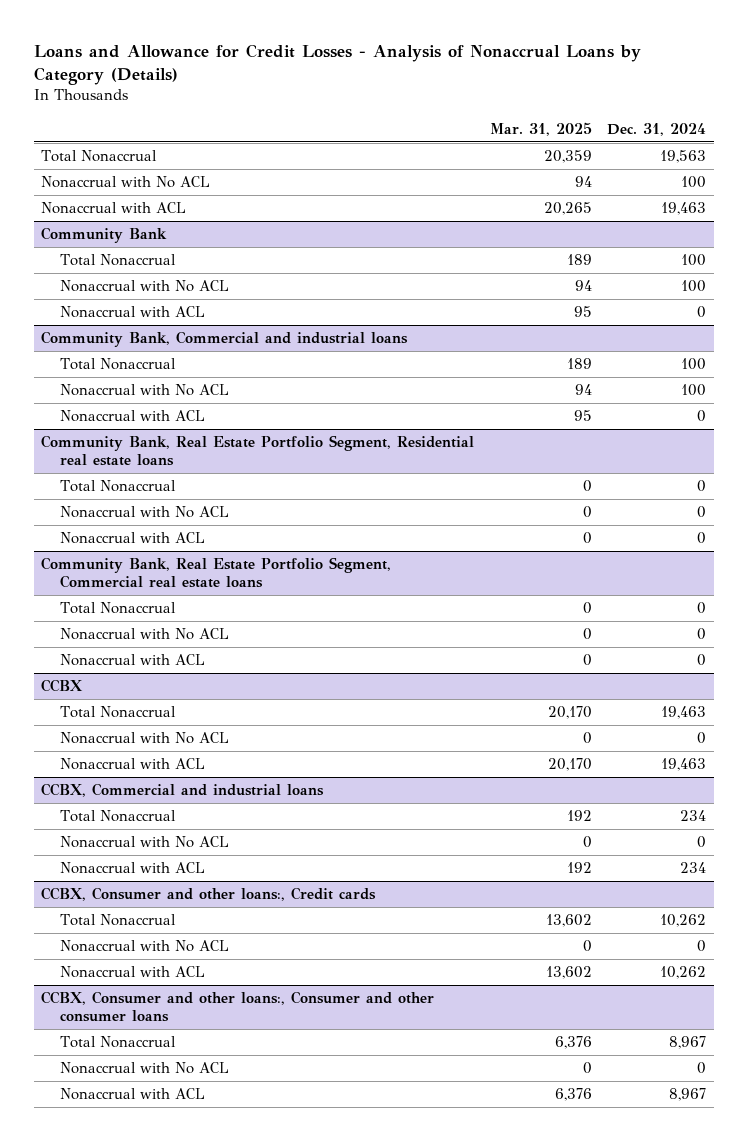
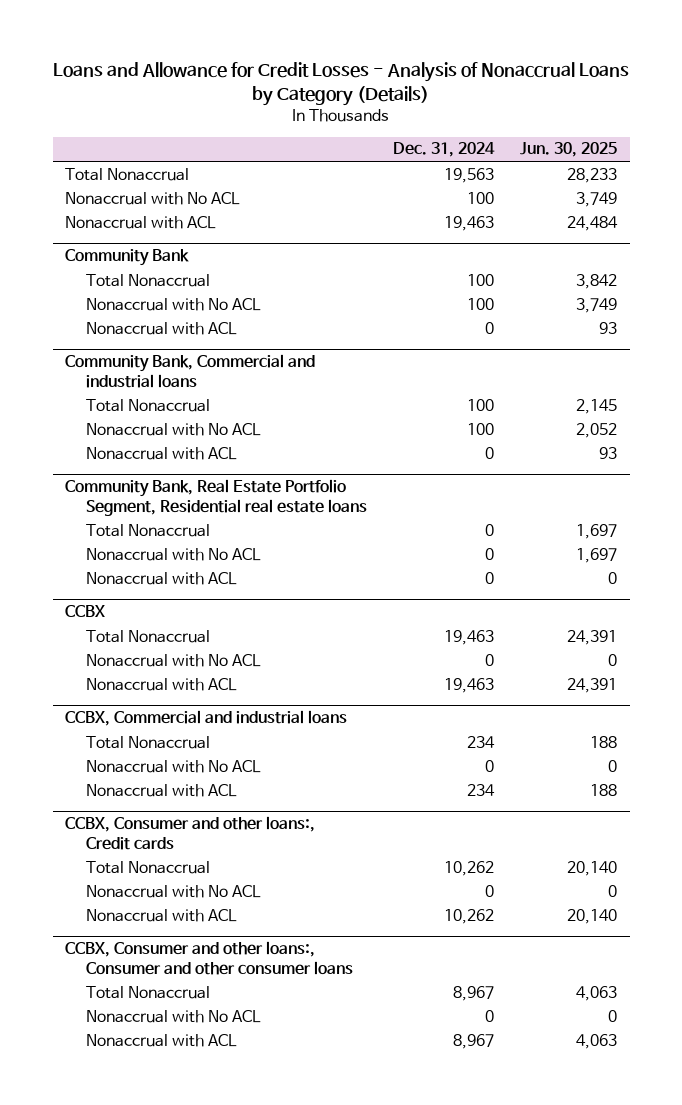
- | Mar. 31, 2025 | Dec. 31, 2024
+ | Dec. 31, 2024 | Jun. 30, 2025
- Community Bank, Real Estate Portfolio Segment, Commercial real estate loans
- Total Nonaccrual | 0 | 0
- Nonaccrual with No ACL | 0 | 0
- Nonaccrual with ACL | 0 | 0

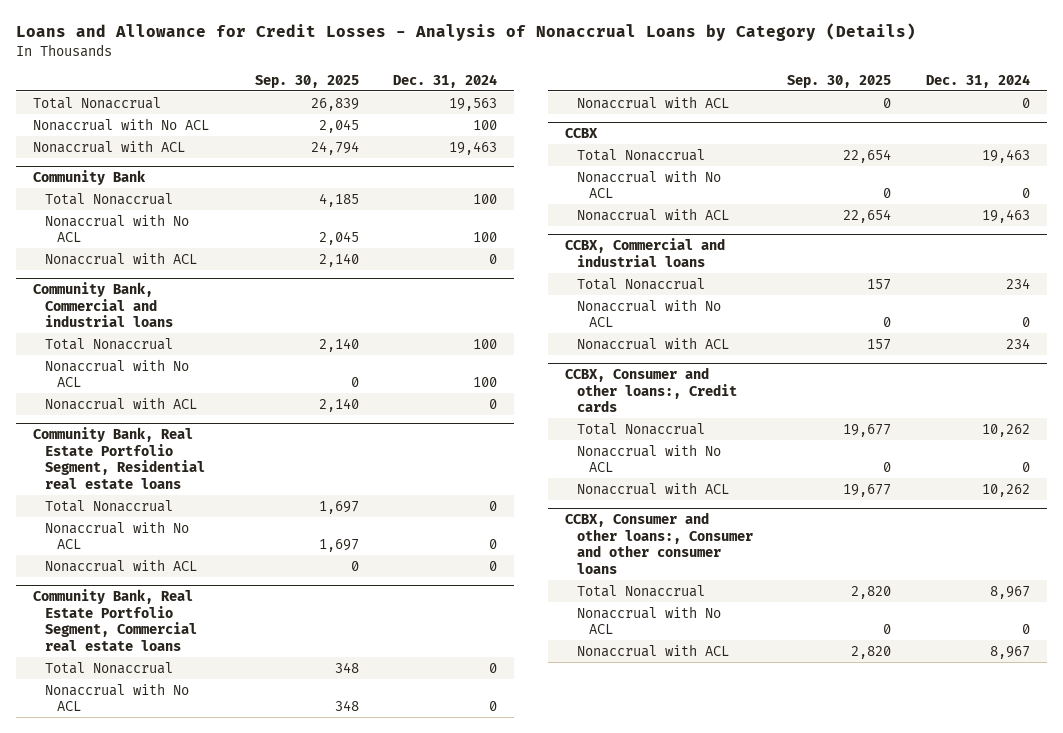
- | Dec. 31, 2024 | Jun. 30, 2025
+ | Sep. 30, 2025 | Dec. 31, 2024
+ Community Bank, Real Estate Portfolio Segment, Commercial real estate loans
+ Total Nonaccrual | 348 | 0
+ Nonaccrual with No ACL | 348 | 0
+ Nonaccrual with ACL | 0 | 0

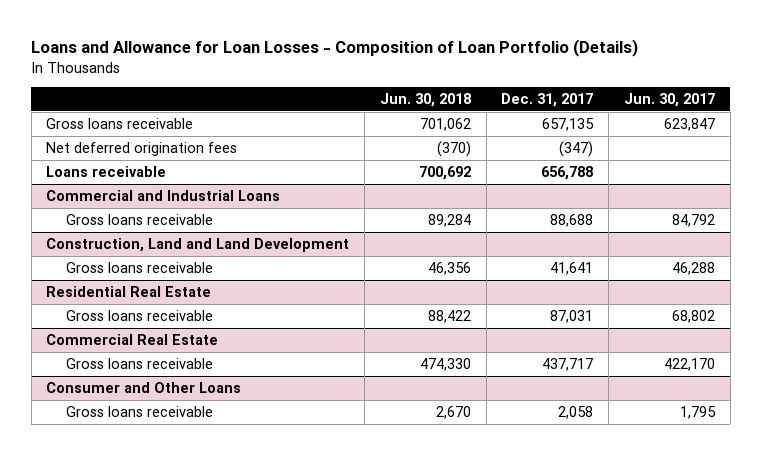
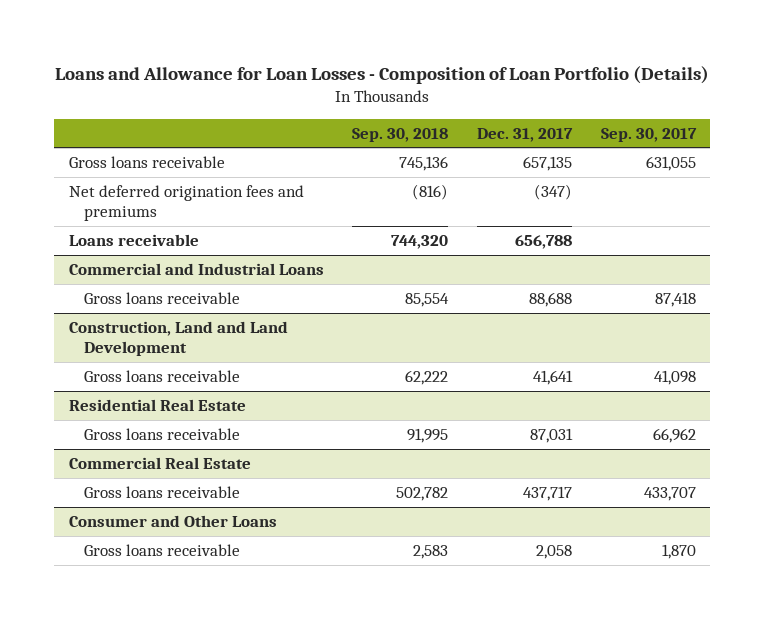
- | Jun. 30, 2018 | Dec. 31, 2017 | Jun. 30, 2017
+ | Sep. 30, 2018 | Dec. 31, 2017 | Sep. 30, 2017
- Net deferred origination fees | (370) | (347) |
+ Net deferred origination fees and premiums | (816) | (347) |

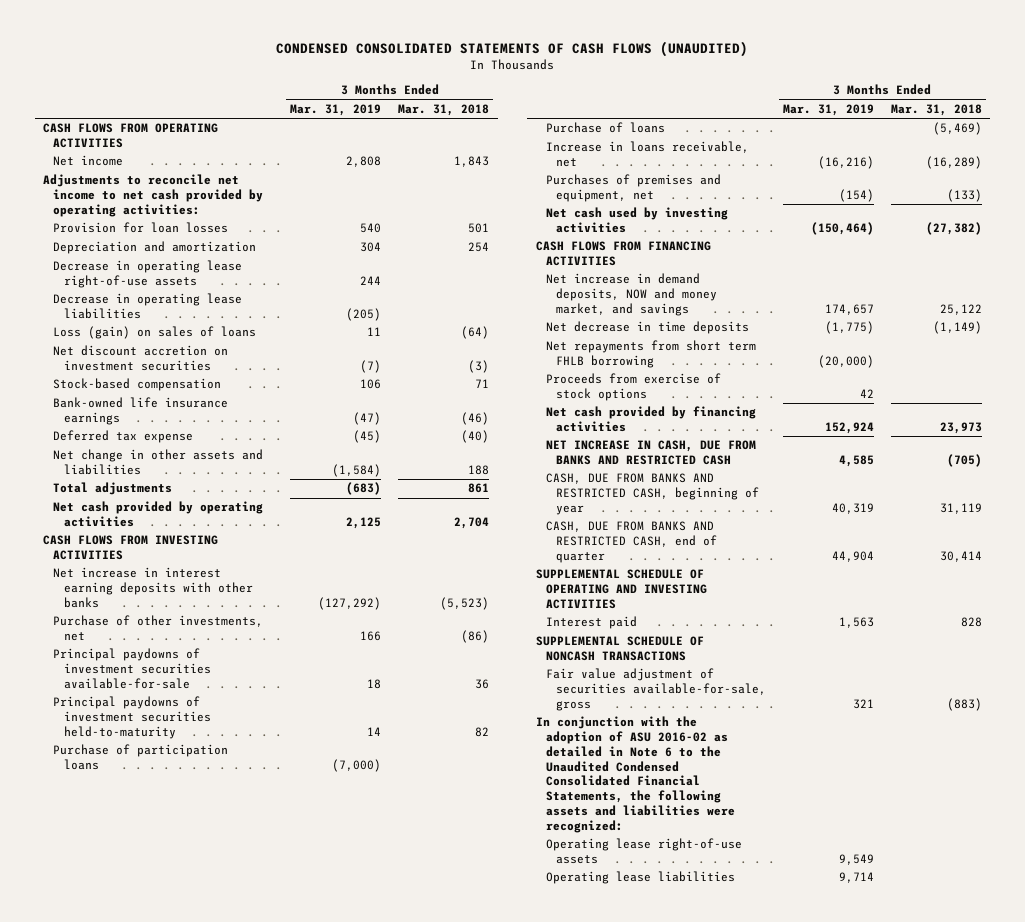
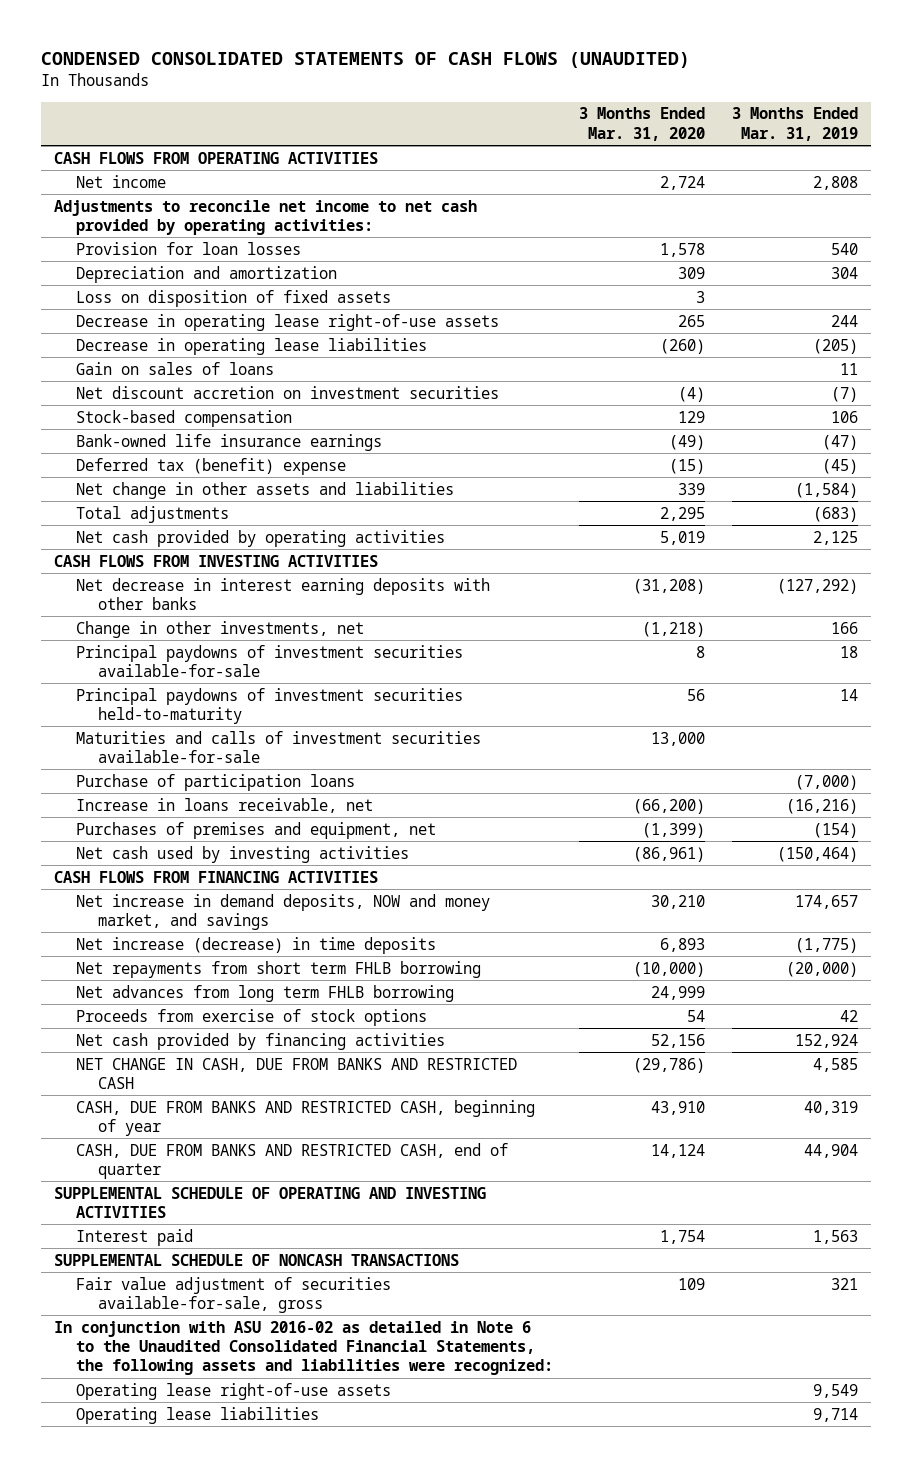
- | 3 Months Ended Mar. 31, 2019 | 3 Months Ended Mar. 31, 2018
+ | 3 Months Ended Mar. 31, 2020 | 3 Months Ended Mar. 31, 2019
+ Loss on disposition of fixed assets | 3 |
- Loss (gain) on sales of loans | 11 | (64)
+ Gain on sales of loans | | 11
- Deferred tax expense | (45) | (40)
+ Deferred tax (benefit) expense | (15) | (45)
- Net increase in interest earning deposits with other banks | (127,292) | (5,523)
- Purchase of other investments, net | 166 | (86)
+ Net decrease in interest earning deposits with other banks | (31,208) | (127,292)
+ Change in other investments, net | (1,218) | 166
+ Maturities and calls of investment securities available-for-sale | 13,000 |
- Purchase of loans | | (5,469)
- Net decrease in time deposits | (1,775) | (1,149)
+ Net increase (decrease) in time deposits | 6,893 | (1,775)
+ Net advances from long term FHLB borrowing | 24,999 |
- NET INCREASE IN CASH, DUE FROM BANKS AND RESTRICTED CASH | 4,585 | (705)
+ NET CHANGE IN CASH, DUE FROM BANKS AND RESTRICTED CASH | (29,786) | 4,585
- In conjunction with the adoption of ASU 2016-02 as detailed in Note 6 to the Unaudited Condensed Consolidated Financial Statements, the following assets and liabilities were recognized:
+ In conjunction with ASU 2016-02 as detailed in Note 6 to the Unaudited Consolidated Financial Statements, the following assets and liabilities were recognized:

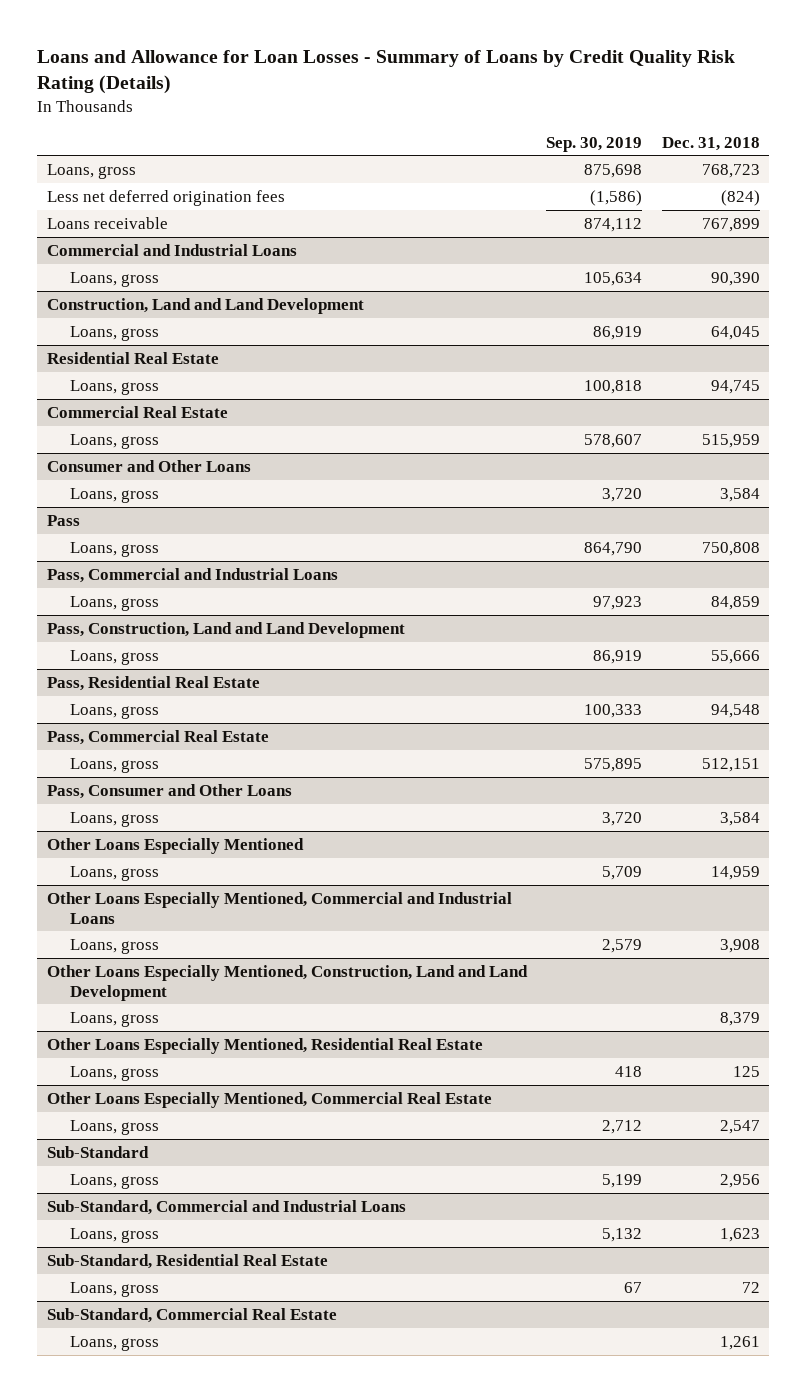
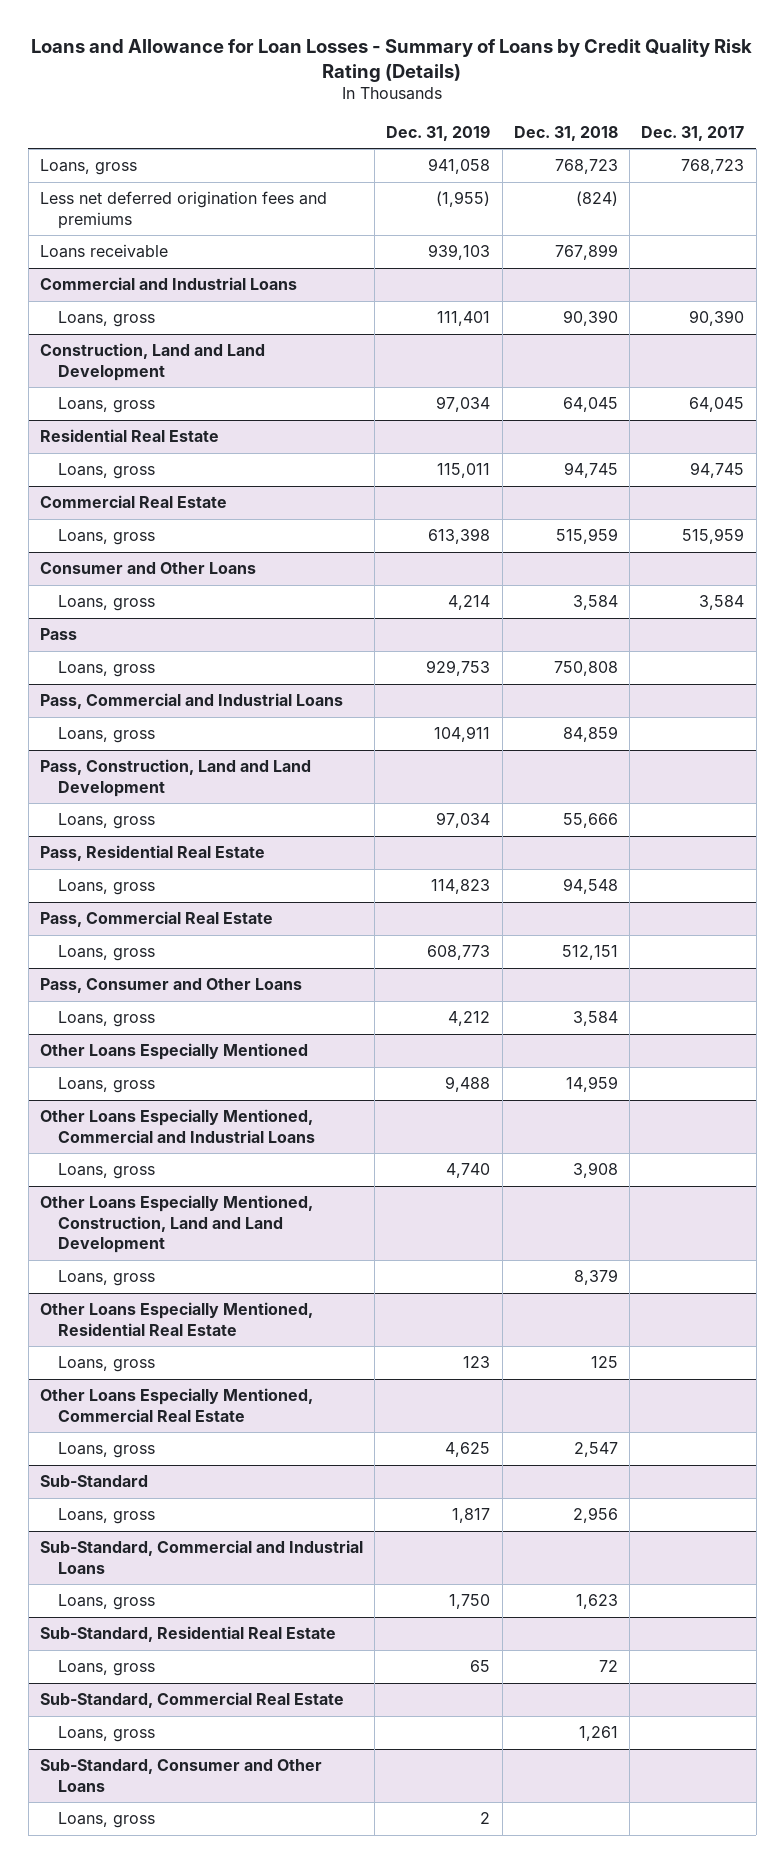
- | Sep. 30, 2019 | Dec. 31, 2018
+ | Dec. 31, 2019 | Dec. 31, 2018 | Dec. 31, 2017
- Less net deferred origination fees | (1,586) | (824)
+ Less net deferred origination fees and premiums | (1,955) | (824) |
+ Sub-Standard, Consumer and Other Loans
+ Loans, gross | 2 | |

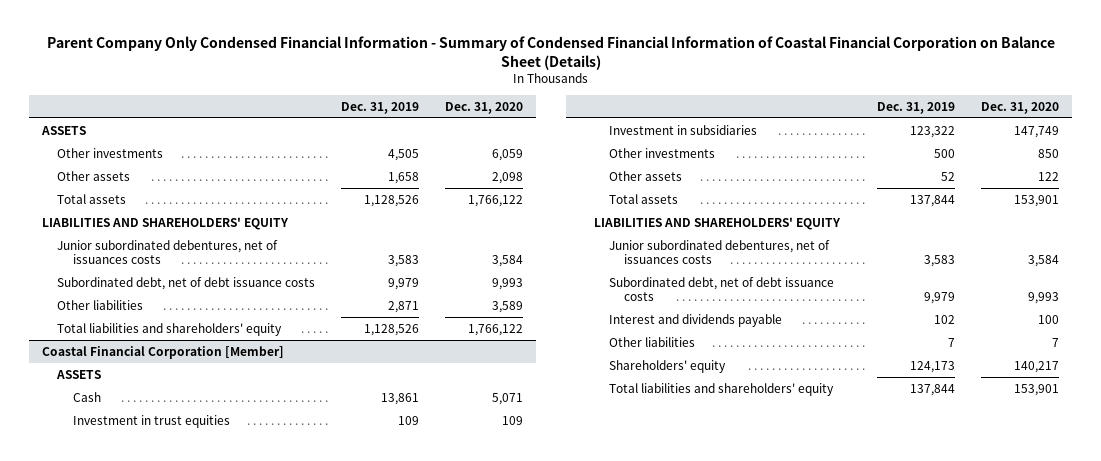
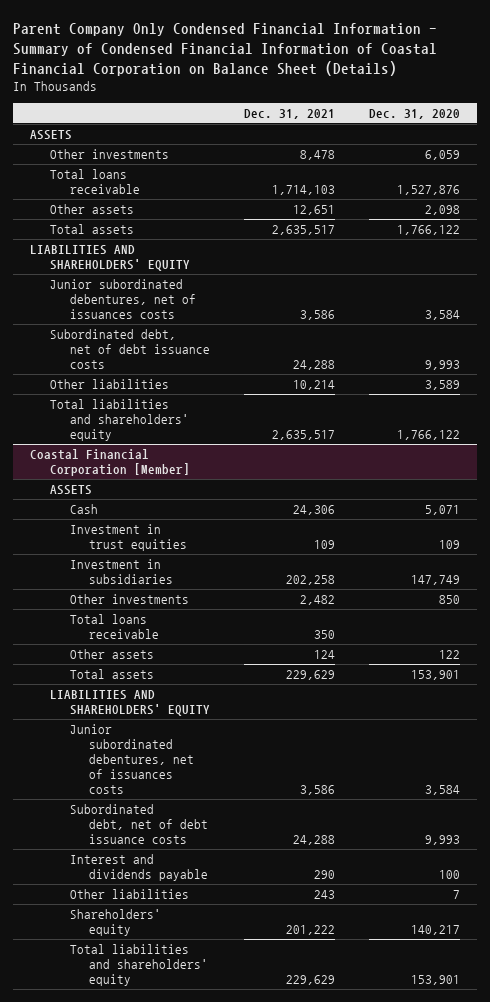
- | Dec. 31, 2019 | Dec. 31, 2020
+ | Dec. 31, 2021 | Dec. 31, 2020
+ Total loans receivable | 1,714,103 | 1,527,876
@ Coastal Financial Corporation [Member]
+ Total loans receivable | 350 |

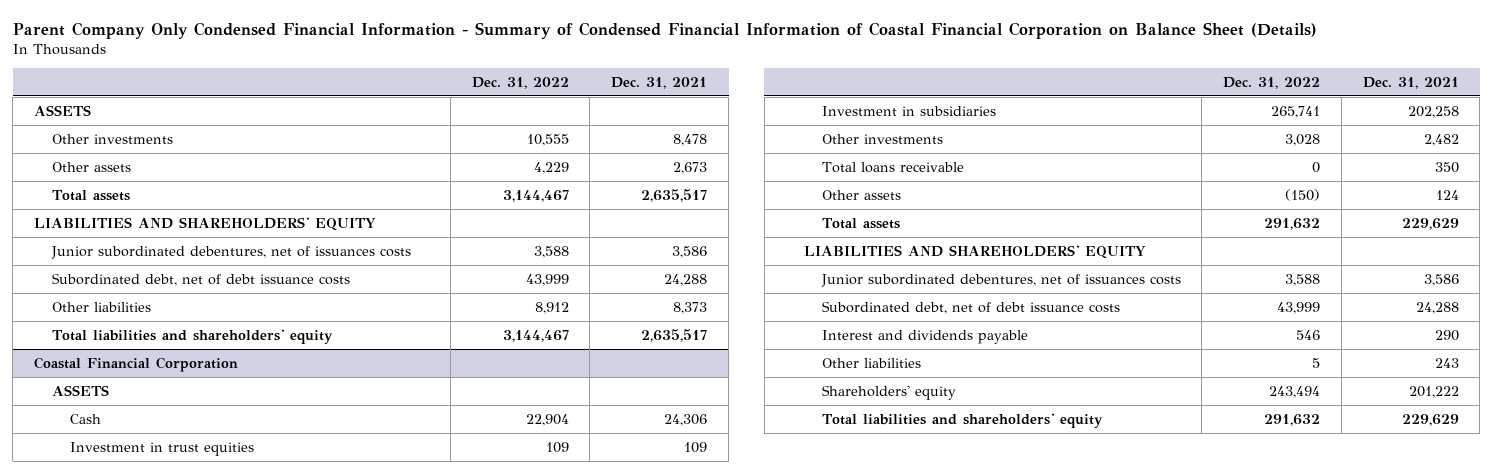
- | Dec. 31, 2021 | Dec. 31, 2020
+ | Dec. 31, 2022 | Dec. 31, 2021
- Total loans receivable | 1,714,103 | 1,527,876
- Other assets | 12,651 | 2,098
+ Other assets | 4,229 | 2,673
- Other liabilities | 10,214 | 3,589
+ Other liabilities | 8,912 | 8,373
- Coastal Financial Corporation [Member]
+ Coastal Financial Corporation

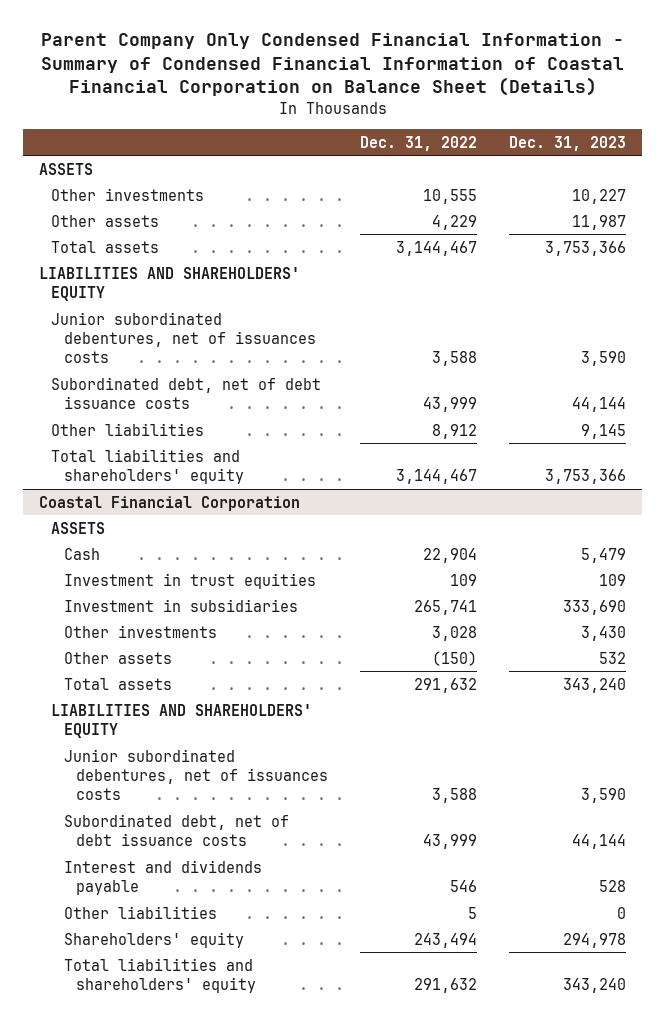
- | Dec. 31, 2022 | Dec. 31, 2021
+ | Dec. 31, 2022 | Dec. 31, 2023
@ Coastal Financial Corporation
- Total loans receivable | 0 | 350

